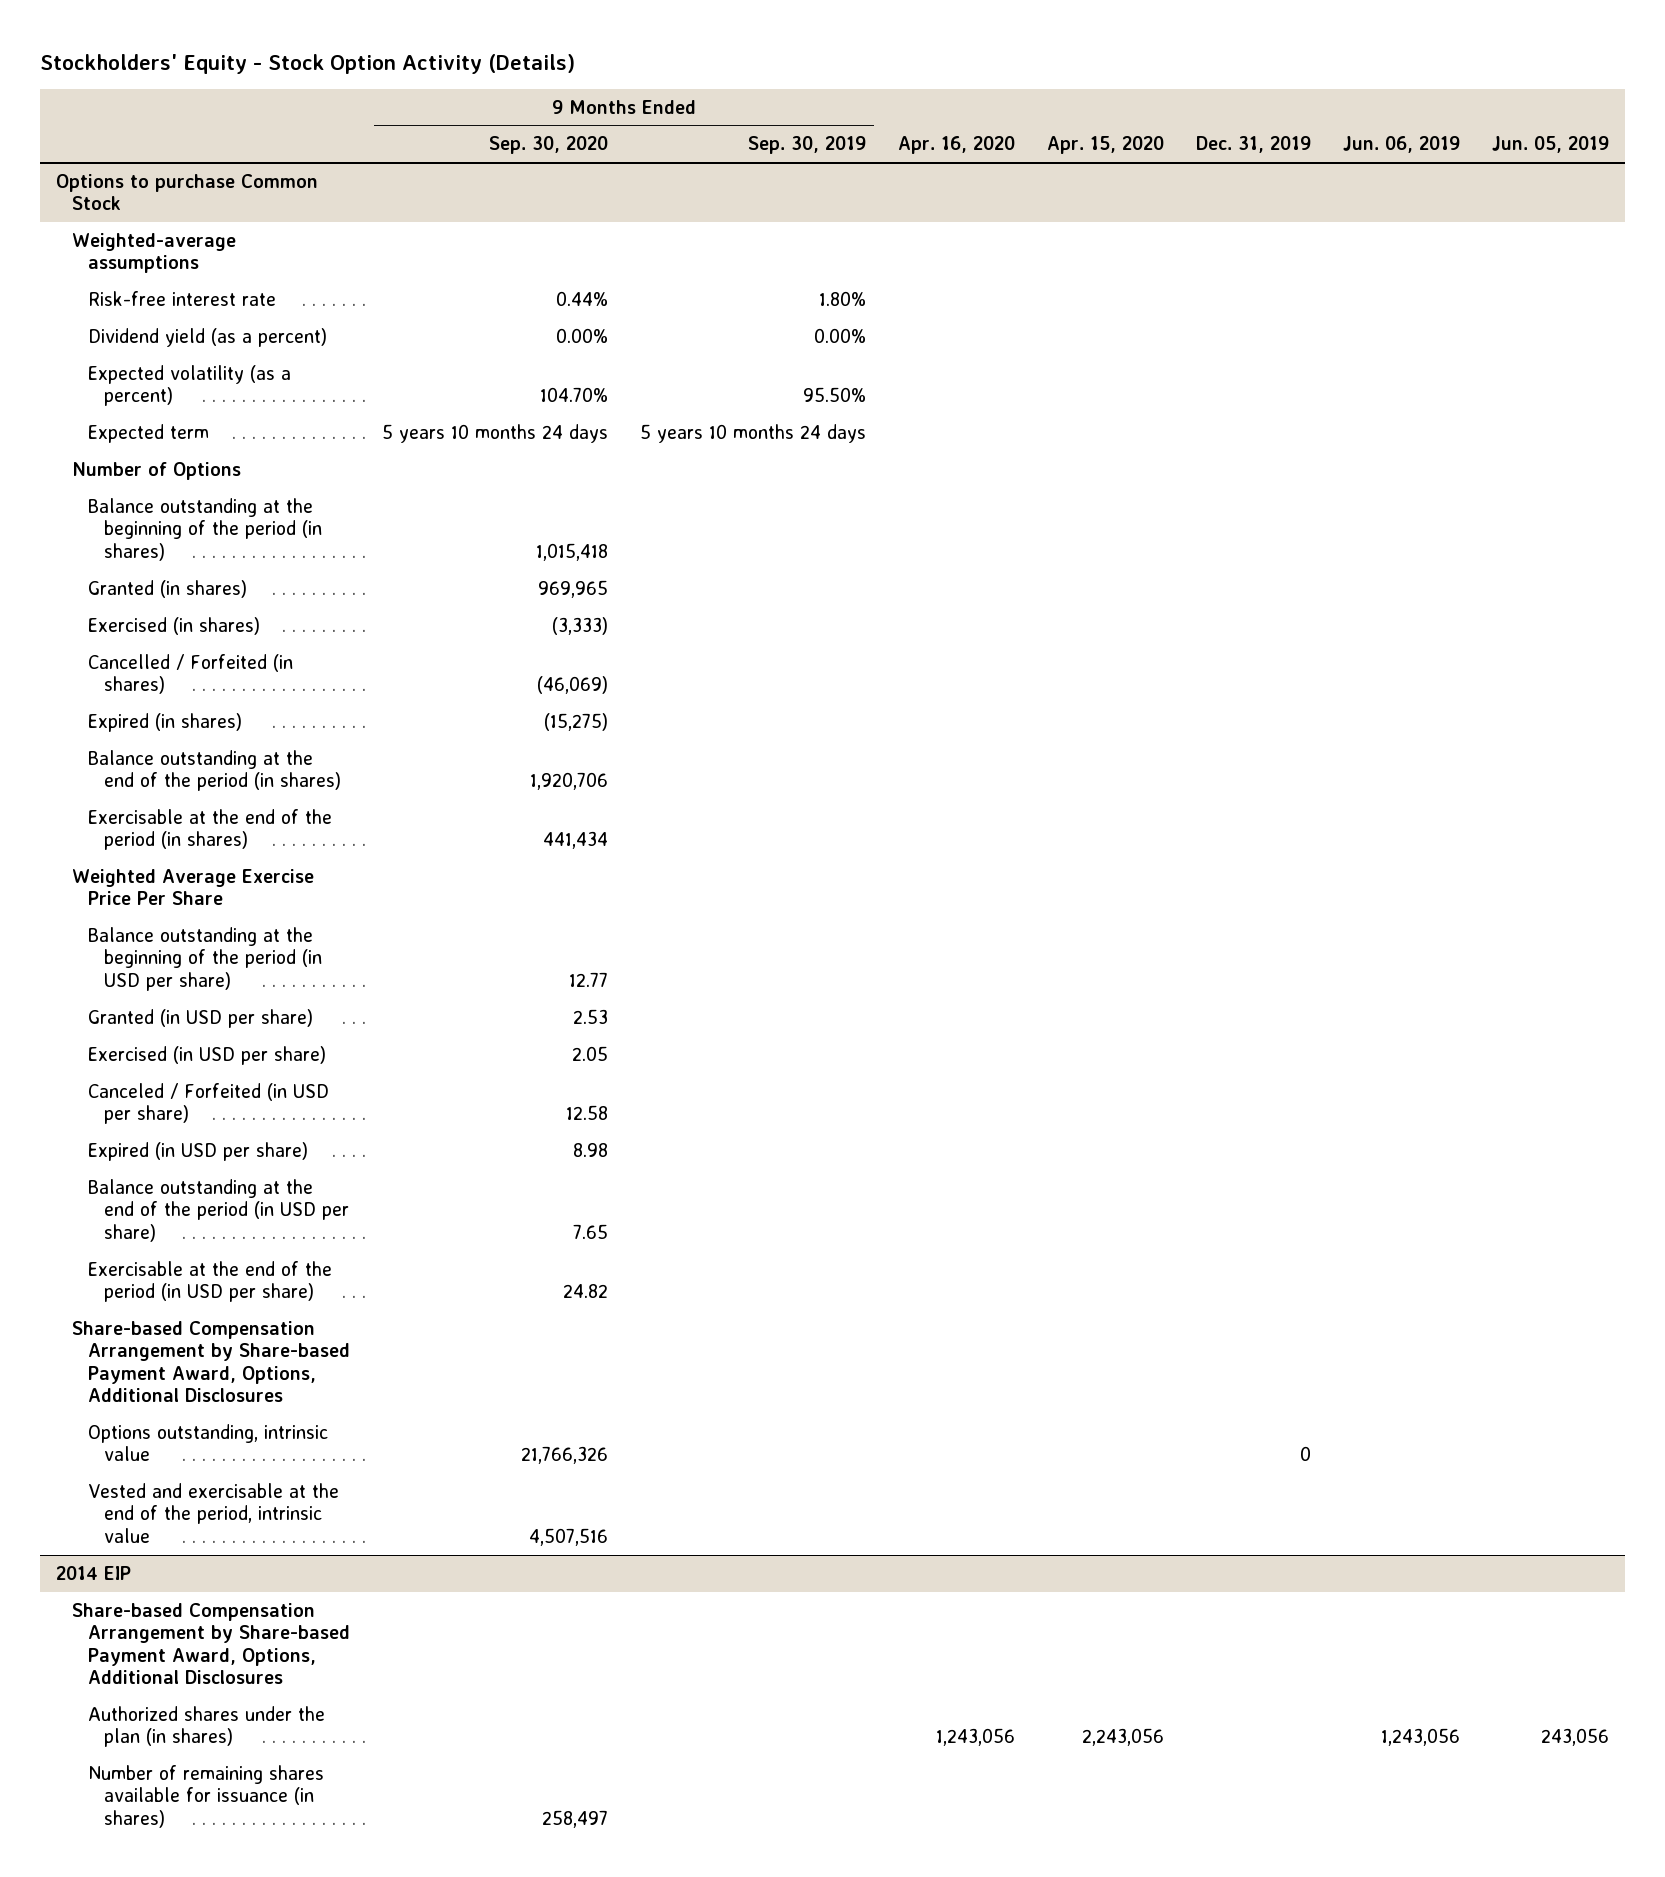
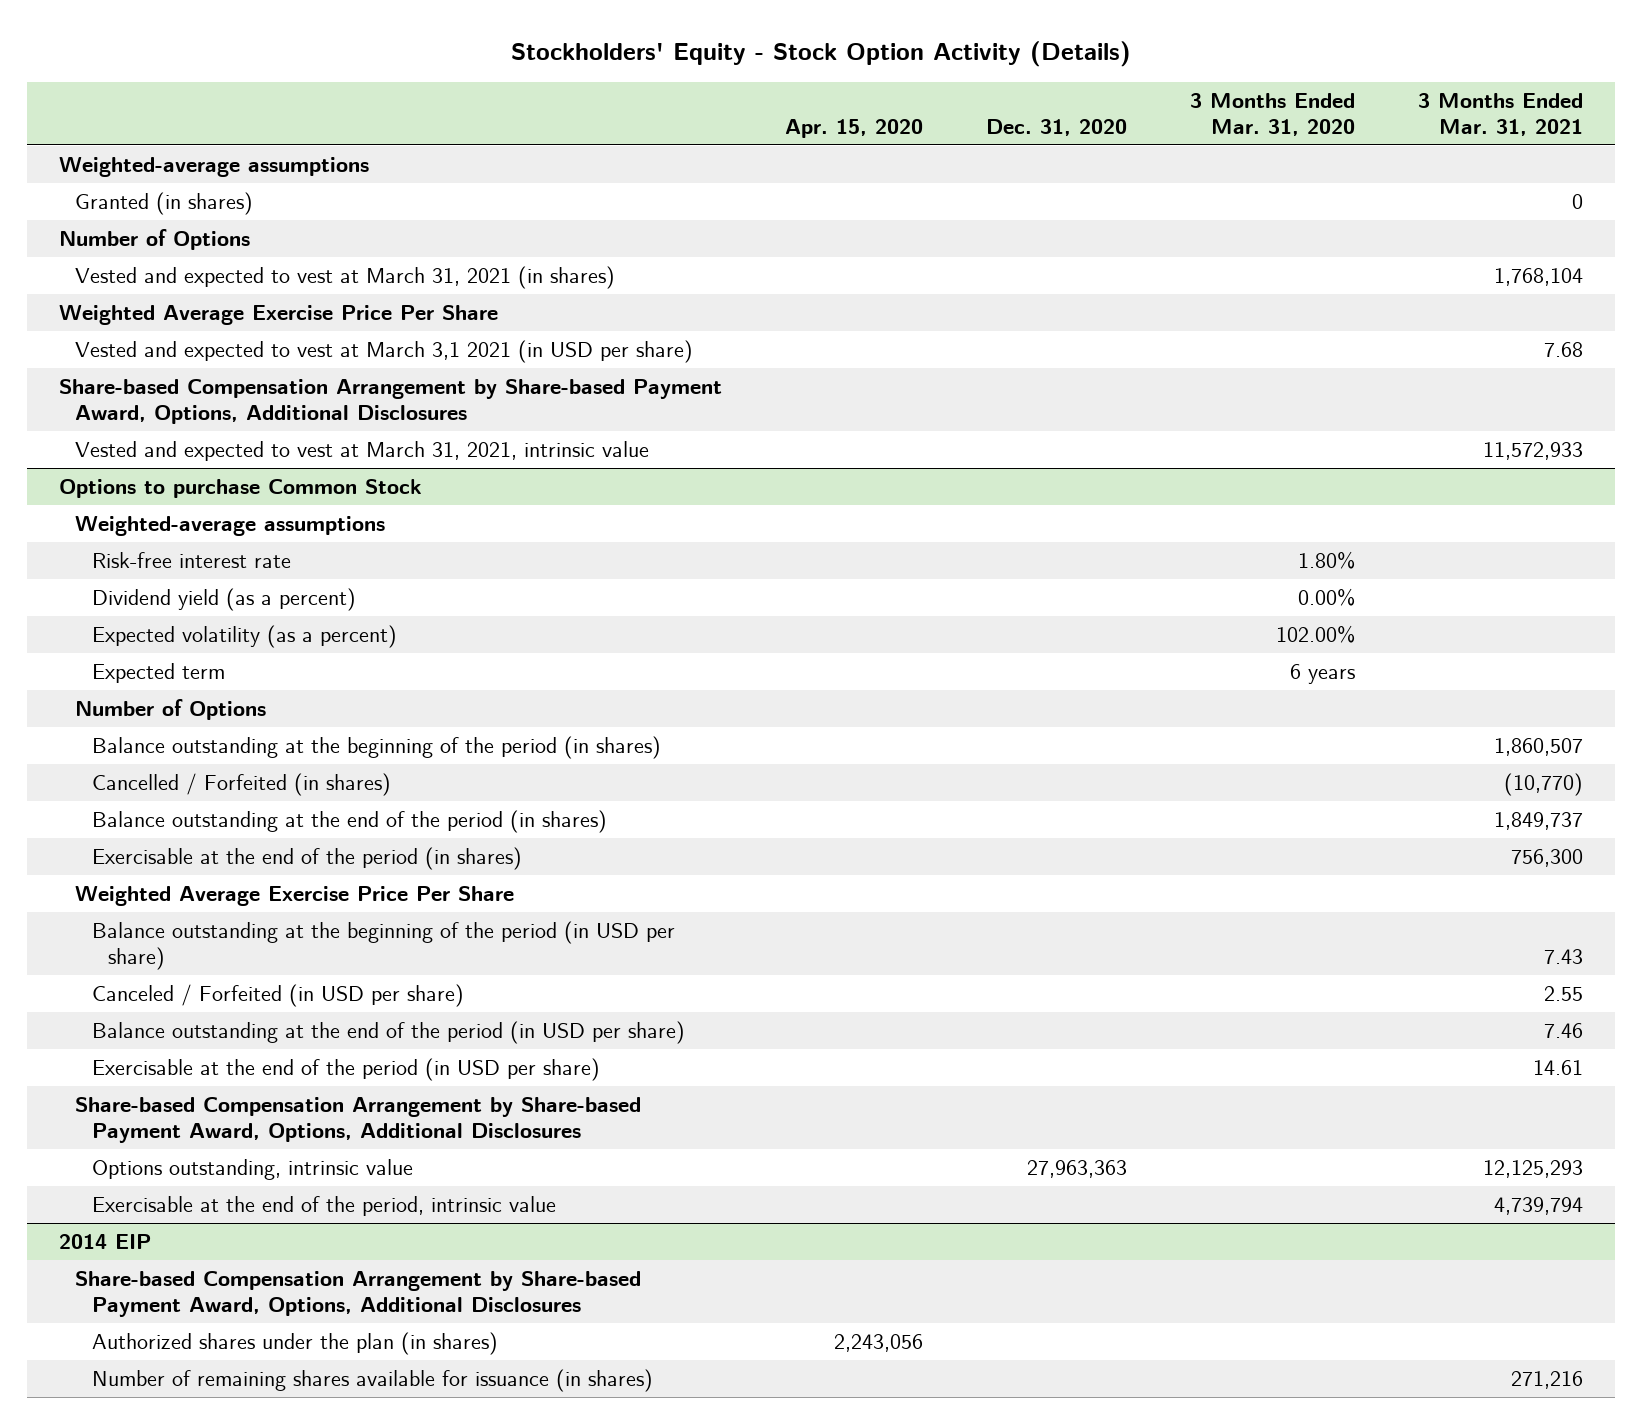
- | 9 Months Ended Sep. 30, 2020 | 9 Months Ended Sep. 30, 2019 | Apr. 16, 2020 | Apr. 15, 2020 | Dec. 31, 2019 | Jun. 06, 2019 | Jun. 05, 2019
+ | Apr. 15, 2020 | Dec. 31, 2020 | 3 Months Ended Mar. 31, 2020 | 3 Months Ended Mar. 31, 2021
+ Weighted-average assumptions
+ Granted (in shares) | | | | 0
+ Number of Options
+ Vested and expected to vest at March 31, 2021 (in shares) | | | | 1,768,104
+ Weighted Average Exercise Price Per Share
+ Vested and expected to vest at March 3,1 2021 (in USD per share) | | | | 7.68
+ Share-based Compensation Arrangement by Share-based Payment Award, Options, Additional Disclosures
+ Vested and expected to vest at March 31, 2021, intrinsic value | | | | 11,572,933
@ Options to purchase Common Stock
- Granted (in shares) | 969,965 | | | | | |
- Exercised (in shares) | (3,333) | | | | | |
- Expired (in shares) | (15,275) | | | | | |
- Granted (in USD per share) | 2.53 | | | | | |
- Exercised (in USD per share) | 2.05 | | | | | |
- Expired (in USD per share) | 8.98 | | | | | |
- Vested and exercisable at the end of the period, intrinsic value | 4,507,516 | | | | | |
+ Exercisable at the end of the period, intrinsic value | | | | 4,739,794

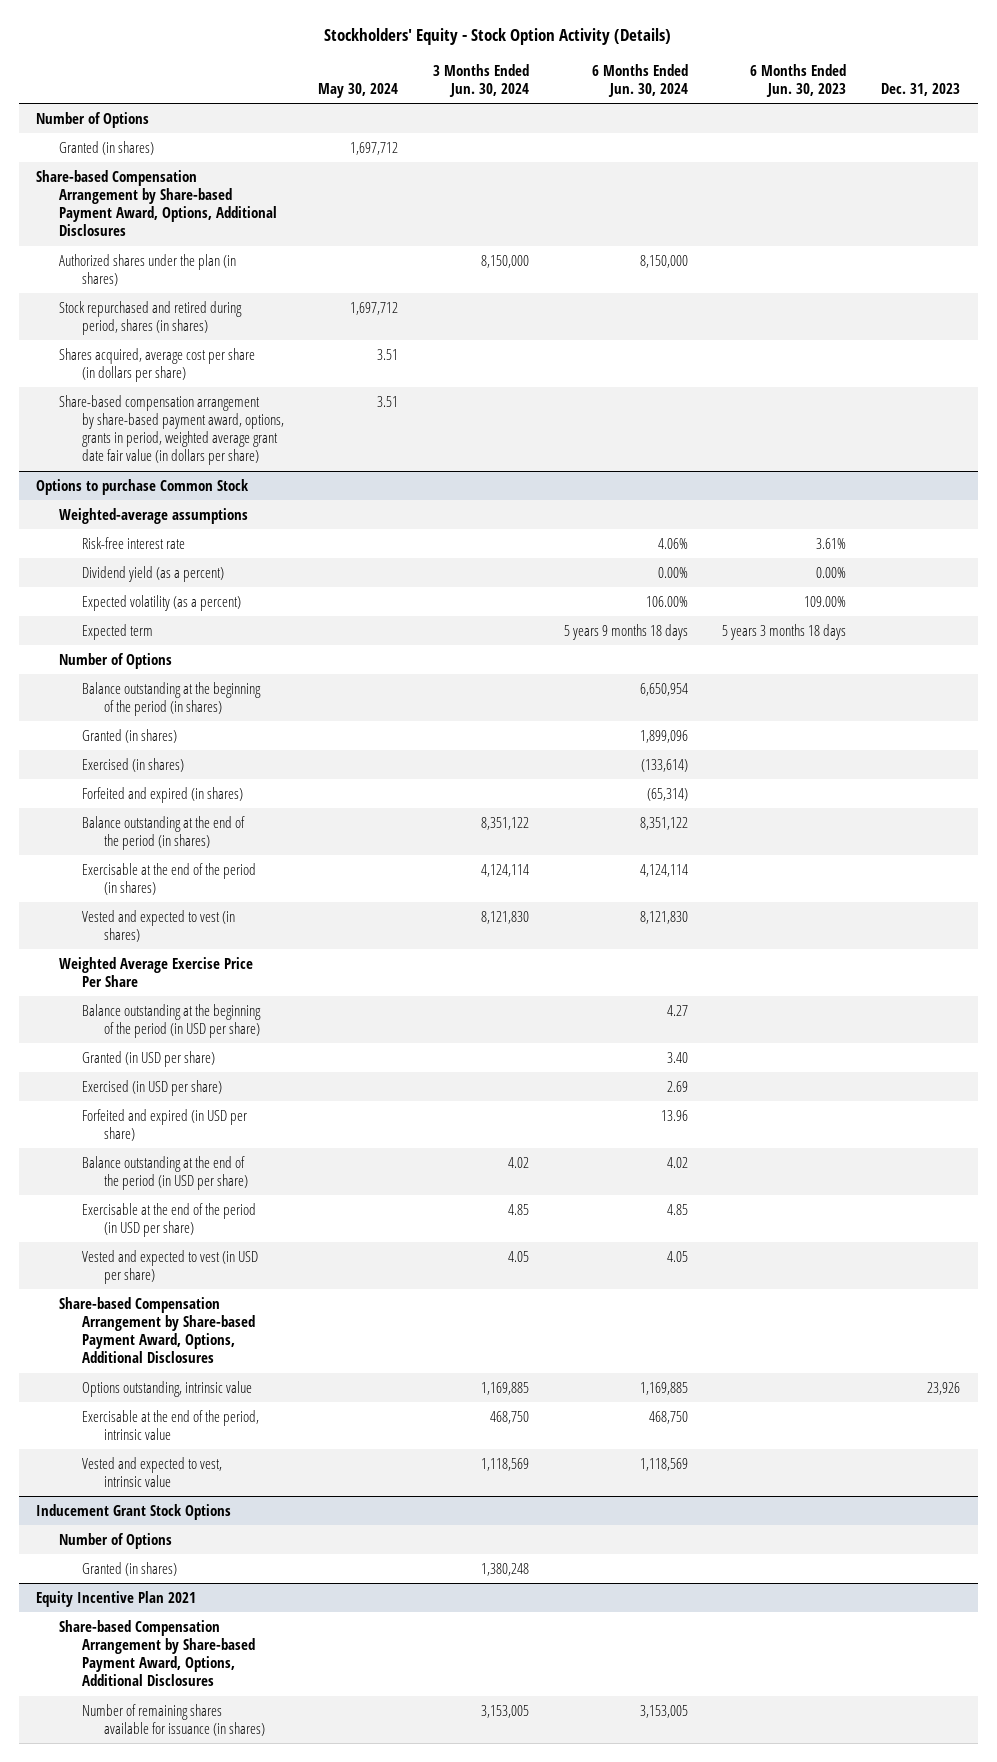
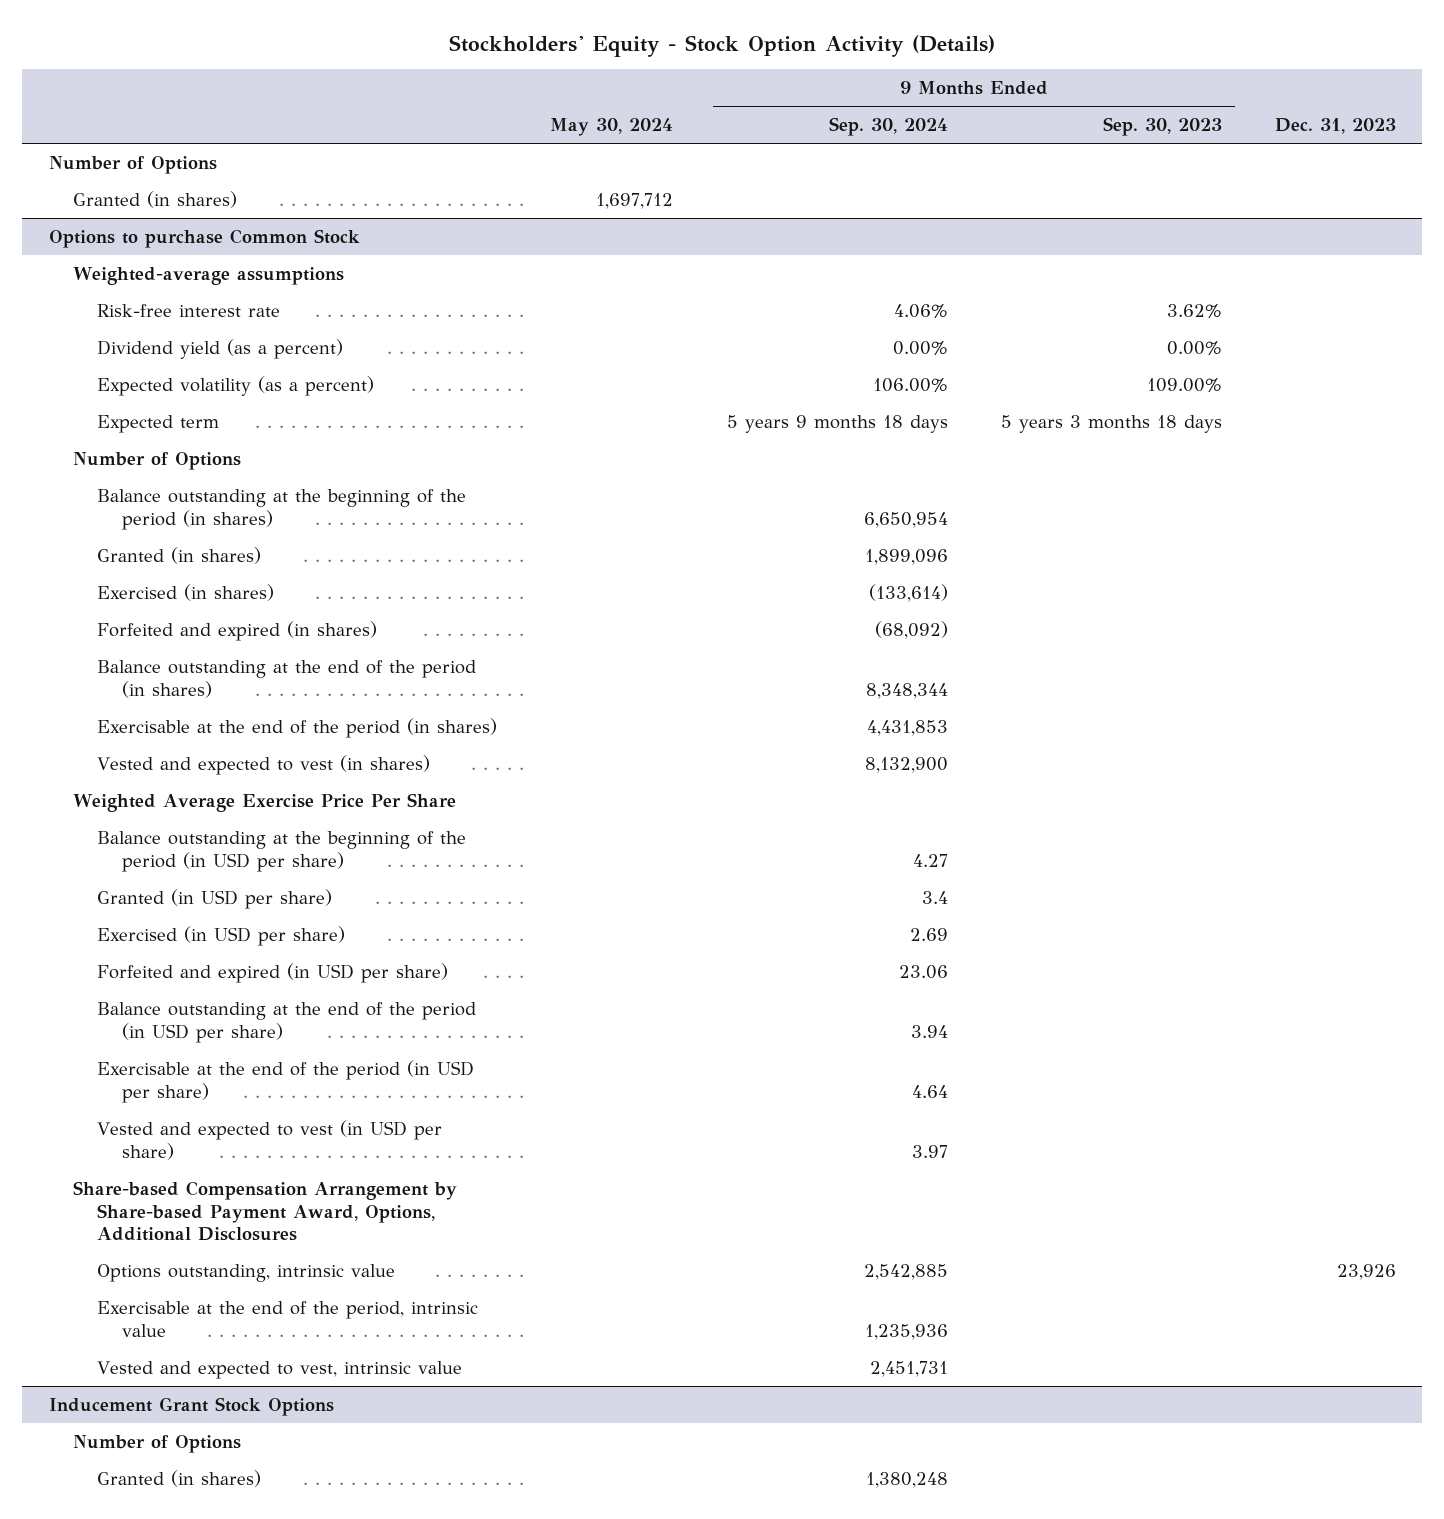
- | May 30, 2024 | 3 Months Ended Jun. 30, 2024 | 6 Months Ended Jun. 30, 2024 | 6 Months Ended Jun. 30, 2023 | Dec. 31, 2023
+ | May 30, 2024 | 9 Months Ended Sep. 30, 2024 | 9 Months Ended Sep. 30, 2023 | Dec. 31, 2023
- Share-based Compensation Arrangement by Share-based Payment Award, Options, Additional Disclosures
- Authorized shares under the plan (in shares) | | 8,150,000 | 8,150,000 | |
- Stock repurchased and retired during period, shares (in shares) | 1,697,712 | | | |
- Shares acquired, average cost per share (in dollars per share) | 3.51 | | | |
- Share-based compensation arrangement by share-based payment award, options, grants in period, weighted average grant date fair value (in dollars per share) | 3.51 | | | |
- Equity Incentive Plan 2021
- Share-based Compensation Arrangement by Share-based Payment Award, Options, Additional Disclosures
- Number of remaining shares available for issuance (in shares) | | 3,153,005 | 3,153,005 | |

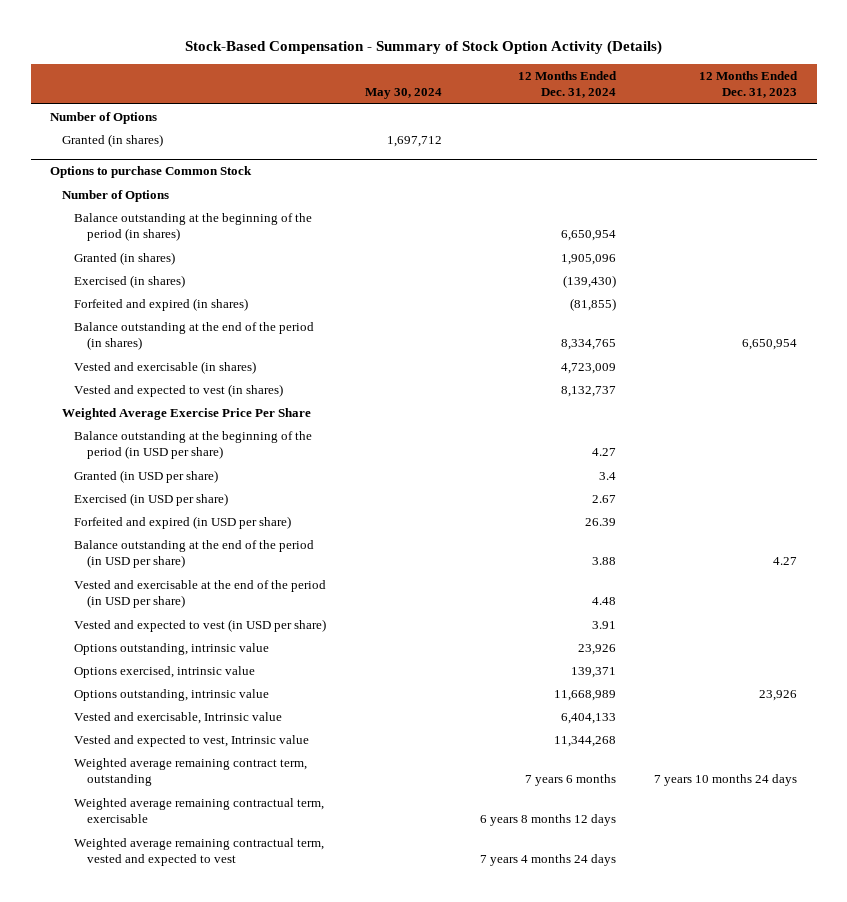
- Stockholders' Equity - Stock Option Activity (Details)
+ Stock-Based Compensation - Summary of Stock Option Activity (Details)
- | May 30, 2024 | 9 Months Ended Sep. 30, 2024 | 9 Months Ended Sep. 30, 2023 | Dec. 31, 2023
+ | May 30, 2024 | 12 Months Ended Dec. 31, 2024 | 12 Months Ended Dec. 31, 2023
@ Options to purchase Common Stock
- Weighted-average assumptions
- Risk-free interest rate | | 4.06% | 3.62% |
- Dividend yield (as a percent) | | 0.00% | 0.00% |
- Expected volatility (as a percent) | | 106.00% | 109.00% |
- Expected term | | 5 years 9 months 18 days | 5 years 3 months 18 days |
- Exercisable at the end of the period (in shares) | | 4,431,853 | |
+ Vested and exercisable (in shares) | | 4,723,009 |
- Exercisable at the end of the period (in USD per share) | | 4.64 | |
+ Vested and exercisable at the end of the period (in USD per share) | | 4.48 |
- Share-based Compensation Arrangement by Share-based Payment Award, Options, Additional Disclosures
- Exercisable at the end of the period, intrinsic value | | 1,235,936 | |
- Vested and expected to vest, intrinsic value | | 2,451,731 | |
- Inducement Grant Stock Options
- Number of Options
- Granted (in shares) | | 1,380,248 | |
@ Options to purchase Common Stock
+ Options exercised, intrinsic value | | 139,371 |
+ Options outstanding, intrinsic value | | 11,668,989 | 23,926
+ Vested and exercisable, Intrinsic value | | 6,404,133 |
+ Vested and expected to vest, Intrinsic value | | 11,344,268 |
+ Weighted average remaining contract term, outstanding | | 7 years 6 months | 7 years 10 months 24 days
+ Weighted average remaining contractual term, exercisable | | 6 years 8 months 12 days |
+ Weighted average remaining contractual term, vested and expected to vest | | 7 years 4 months 24 days |

